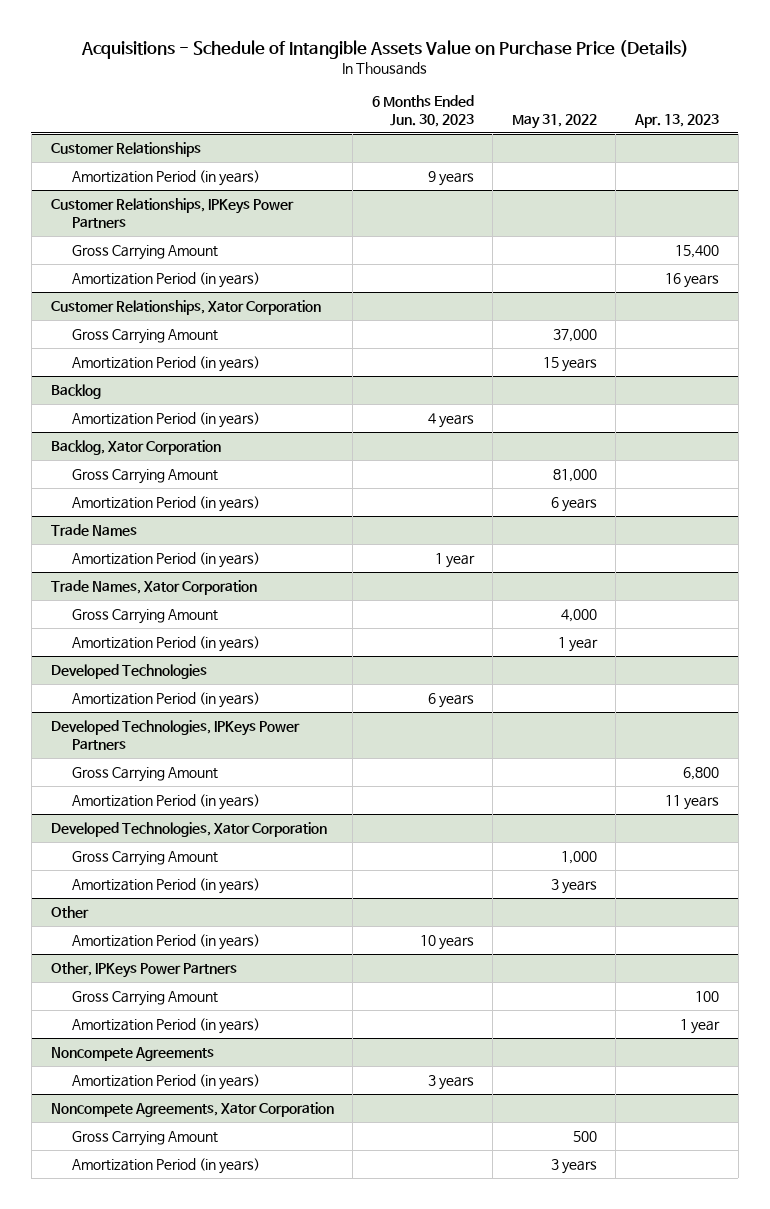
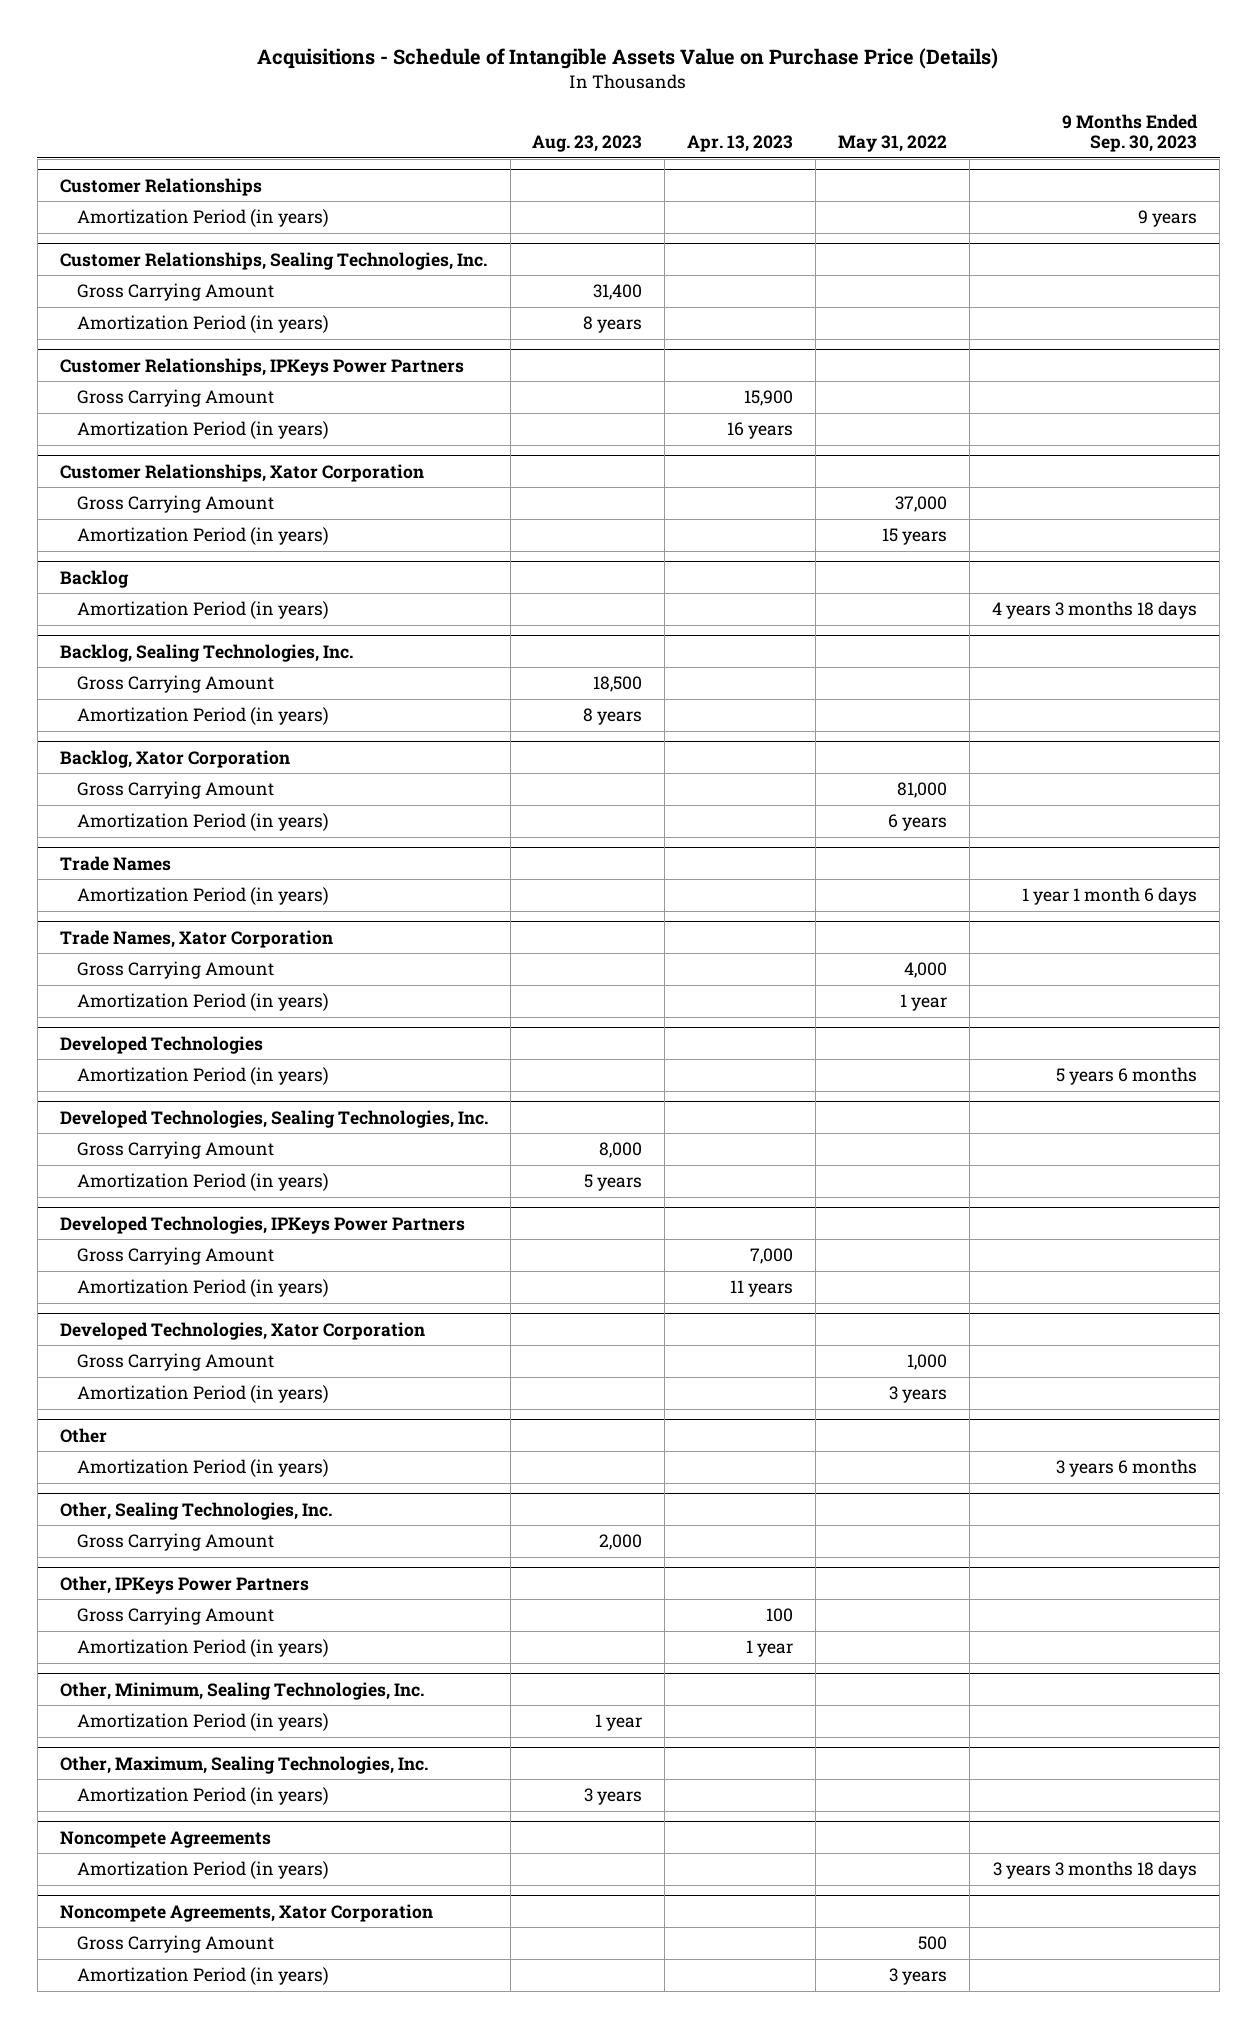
- | 6 Months Ended Jun. 30, 2023 | May 31, 2022 | Apr. 13, 2023
+ | Aug. 23, 2023 | Apr. 13, 2023 | May 31, 2022 | 9 Months Ended Sep. 30, 2023
+ Customer Relationships, Sealing Technologies, Inc.
+ Gross Carrying Amount | 31,400 | | |
+ Amortization Period (in years) | 8 years | | |
@ Customer Relationships, IPKeys Power Partners
- Gross Carrying Amount | | | 15,400
+ Gross Carrying Amount | | 15,900 | |
+ Backlog, Sealing Technologies, Inc.
+ Gross Carrying Amount | 18,500 | | |
+ Amortization Period (in years) | 8 years | | |
+ Developed Technologies, Sealing Technologies, Inc.
+ Gross Carrying Amount | 8,000 | | |
+ Amortization Period (in years) | 5 years | | |
@ Developed Technologies, IPKeys Power Partners
- Gross Carrying Amount | | | 6,800
+ Gross Carrying Amount | | 7,000 | |
+ Other, Sealing Technologies, Inc.
+ Gross Carrying Amount | 2,000 | | |
+ Other, Minimum, Sealing Technologies, Inc.
+ Amortization Period (in years) | 1 year | | |
+ Other, Maximum, Sealing Technologies, Inc.
+ Amortization Period (in years) | 3 years | | |

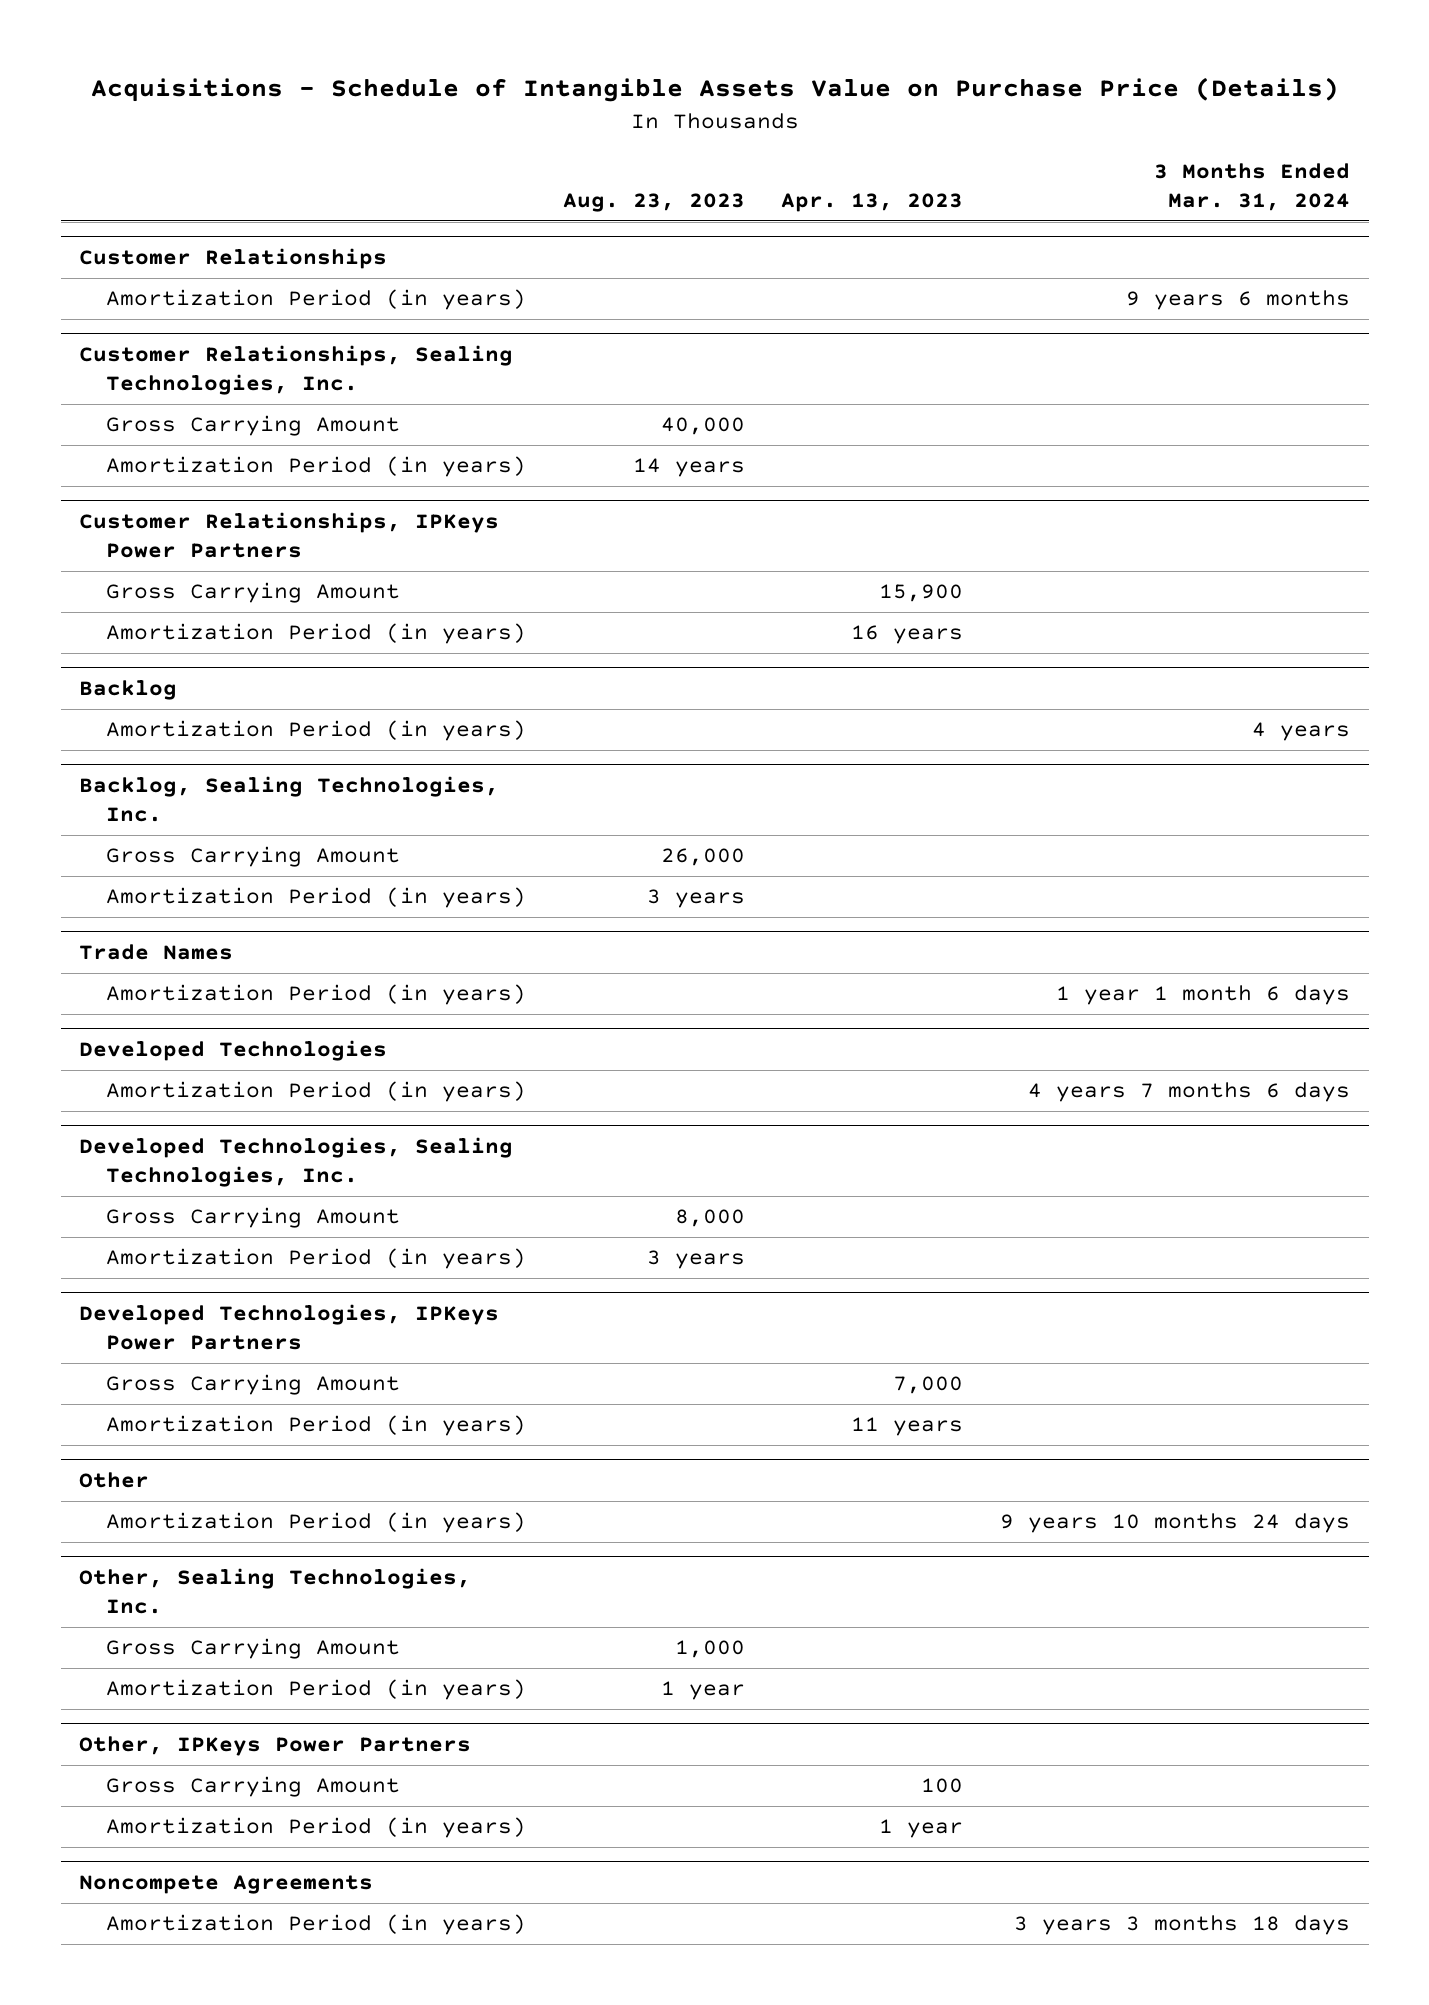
- | Aug. 23, 2023 | Apr. 13, 2023 | May 31, 2022 | 9 Months Ended Sep. 30, 2023
+ | Aug. 23, 2023 | Apr. 13, 2023 | 3 Months Ended Mar. 31, 2024
@ Customer Relationships, Sealing Technologies, Inc.
- Gross Carrying Amount | 31,400 | | |
- Amortization Period (in years) | 8 years | | |
+ Gross Carrying Amount | 40,000 | |
+ Amortization Period (in years) | 14 years | |
- Customer Relationships, Xator Corporation
- Gross Carrying Amount | | | 37,000 |
- Amortization Period (in years) | | | 15 years |
@ Backlog, Sealing Technologies, Inc.
- Gross Carrying Amount | 18,500 | | |
- Amortization Period (in years) | 8 years | | |
- Backlog, Xator Corporation
- Gross Carrying Amount | | | 81,000 |
- Amortization Period (in years) | | | 6 years |
@ Backlog, Sealing Technologies, Inc.
+ Gross Carrying Amount | 26,000 | |
+ Amortization Period (in years) | 3 years | |
- Trade Names, Xator Corporation
- Gross Carrying Amount | | | 4,000 |
- Amortization Period (in years) | | | 1 year |
@ Developed Technologies, Sealing Technologies, Inc.
- Amortization Period (in years) | 5 years | | |
+ Amortization Period (in years) | 3 years | |
- Developed Technologies, Xator Corporation
- Gross Carrying Amount | | | 1,000 |
- Amortization Period (in years) | | | 3 years |
@ Other, Sealing Technologies, Inc.
- Gross Carrying Amount | 2,000 | | |
+ Gross Carrying Amount | 1,000 | |
+ Amortization Period (in years) | 1 year | |
- Other, Minimum, Sealing Technologies, Inc.
- Amortization Period (in years) | 1 year | | |
- Other, Maximum, Sealing Technologies, Inc.
- Amortization Period (in years) | 3 years | | |
- Noncompete Agreements, Xator Corporation
- Gross Carrying Amount | | | 500 |
- Amortization Period (in years) | | | 3 years |

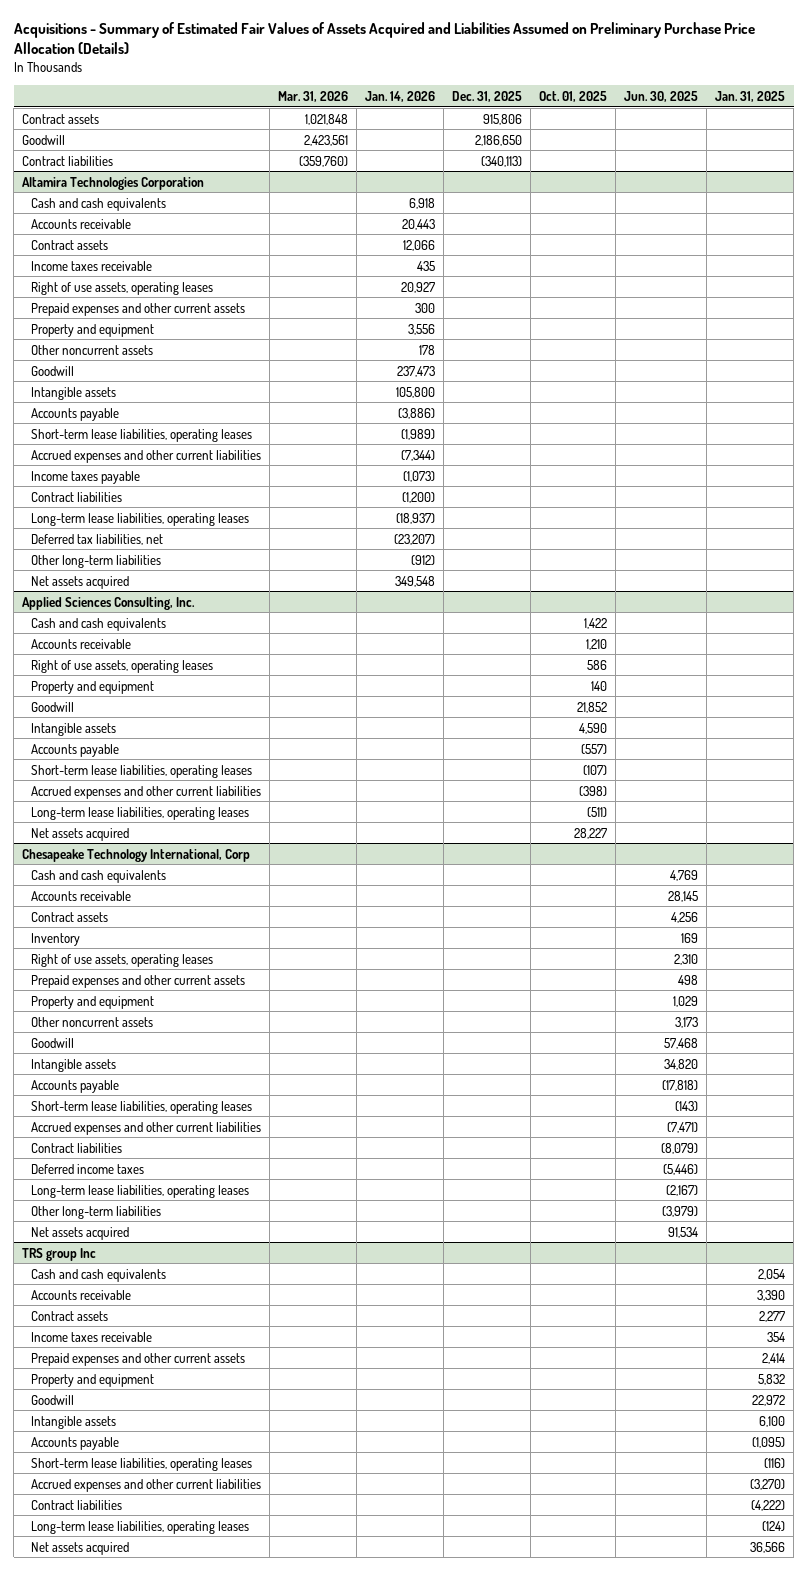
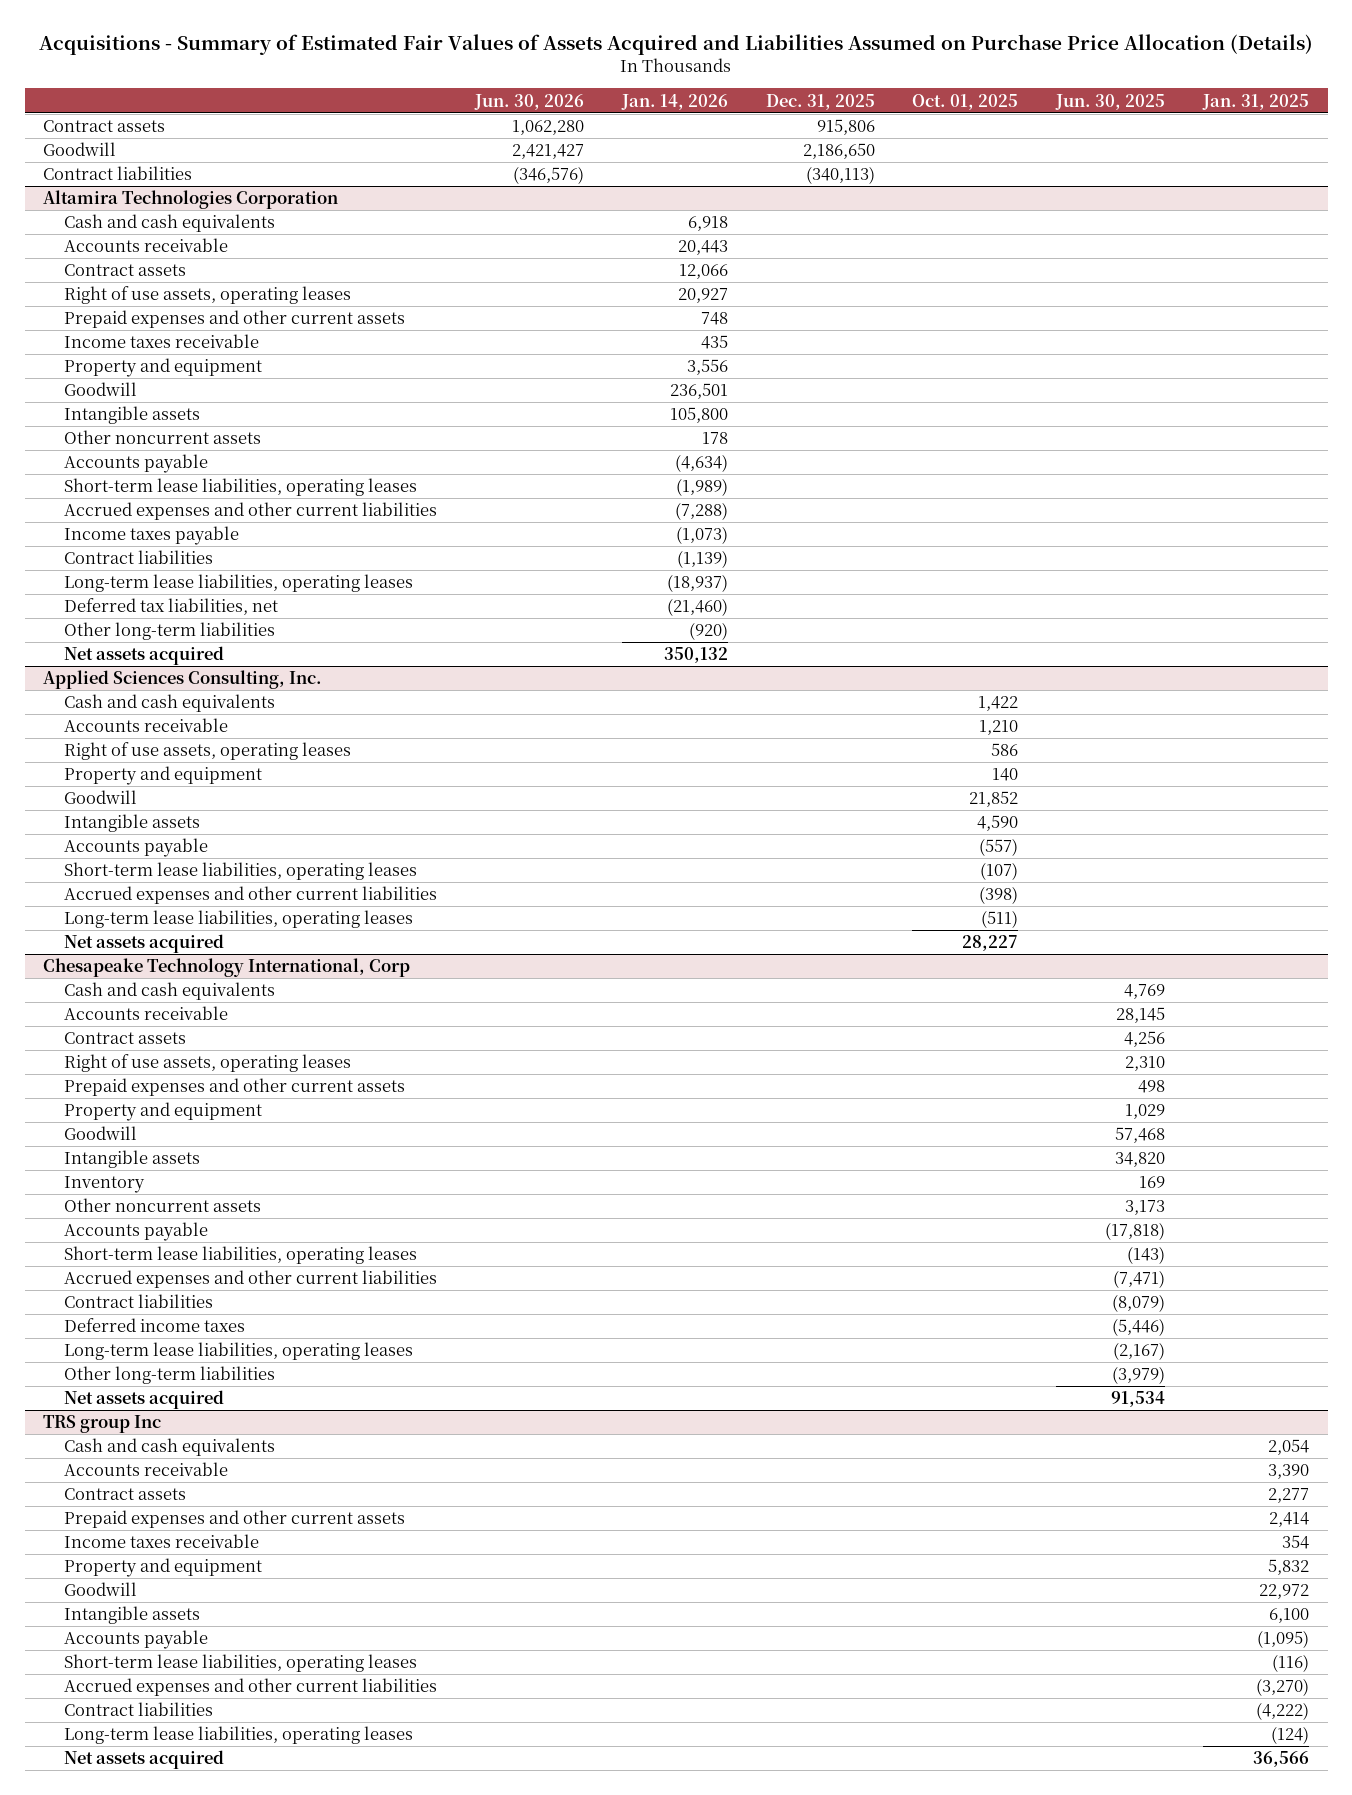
- Acquisitions - Summary of Estimated Fair Values of Assets Acquired and Liabilities Assumed on Preliminary Purchase Price Allocation (Details)
+ Acquisitions - Summary of Estimated Fair Values of Assets Acquired and Liabilities Assumed on Purchase Price Allocation (Details)
- | Mar. 31, 2026 | Jan. 14, 2026 | Dec. 31, 2025 | Oct. 01, 2025 | Jun. 30, 2025 | Jan. 31, 2025
+ | Jun. 30, 2026 | Jan. 14, 2026 | Dec. 31, 2025 | Oct. 01, 2025 | Jun. 30, 2025 | Jan. 31, 2025
@ Altamira Technologies Corporation
- Prepaid expenses and other current assets | | 300 | | | |
+ Prepaid expenses and other current assets | | 748 | | | |
moved down: Income taxes receivable | | 435 | | | |
- Goodwill | | 237,473 | | | |
+ Goodwill | | 236,501 | | | |
- Accounts payable | | (3,886) | | | |
moved down: Other noncurrent assets | | 178 | | | |
+ Accounts payable | | (4,634) | | | |
- Accrued expenses and other current liabilities | | (7,344) | | | |
+ Accrued expenses and other current liabilities | | (7,288) | | | |
- Contract liabilities | | (1,200) | | | |
+ Contract liabilities | | (1,139) | | | |
- Deferred tax liabilities, net | | (23,207) | | | |
- Other long-term liabilities | | (912) | | | |
- Net assets acquired | | 349,548 | | | |
+ Deferred tax liabilities, net | | (21,460) | | | |
+ Other long-term liabilities | | (920) | | | |
+ Net assets acquired | | 350,132 | | | |
@ Chesapeake Technology International, Corp
moved down: Inventory | | | | | 169 |
moved down: Other noncurrent assets | | | | | 3,173 |
@ TRS group Inc
moved down: Income taxes receivable | | | | | | 354

